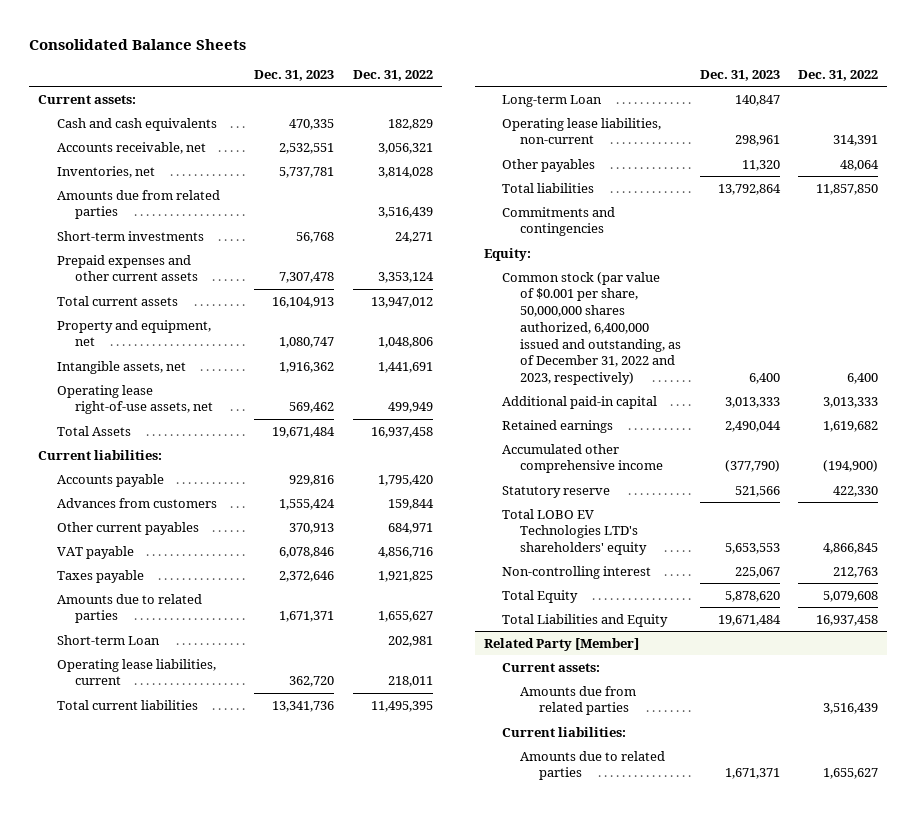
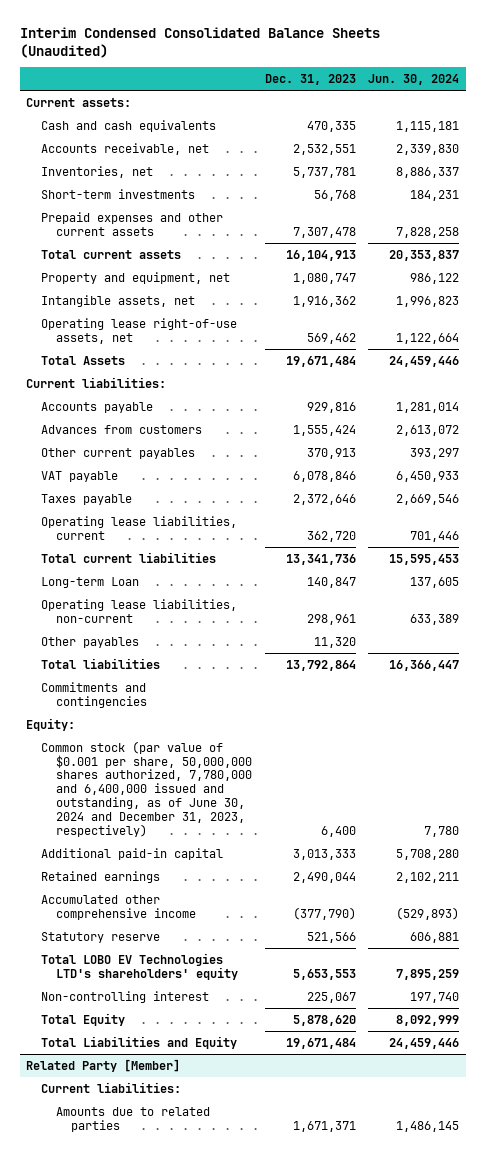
- Consolidated Balance Sheets
+ Interim Condensed Consolidated Balance Sheets (Unaudited)
- | Dec. 31, 2023 | Dec. 31, 2022
+ | Dec. 31, 2023 | Jun. 30, 2024
- Amounts due from related parties | | 3,516,439
- Amounts due to related parties | 1,671,371 | 1,655,627
- Short-term Loan | | 202,981
- Common stock (par value of $0.001 per share, 50,000,000 shares authorized, 6,400,000 issued and outstanding, as of December 31, 2022 and 2023, respectively) | 6,400 | 6,400
+ Common stock (par value of $0.001 per share, 50,000,000 shares authorized, 7,780,000 and 6,400,000 issued and outstanding, as of June 30, 2024 and December 31, 2023, respectively) | 6,400 | 7,780
@ Related Party [Member]
- Current assets:
- Amounts due from related parties | | 3,516,439

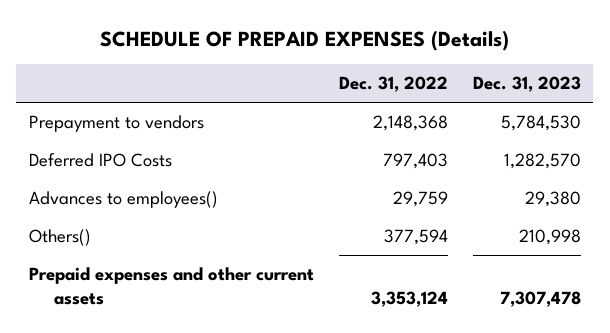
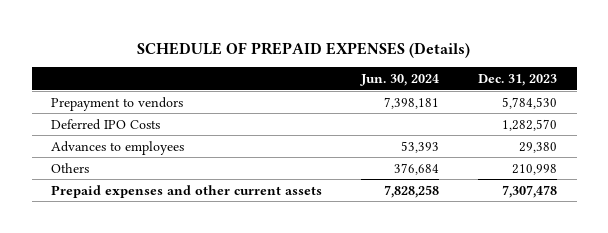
- | Dec. 31, 2022 | Dec. 31, 2023
+ | Jun. 30, 2024 | Dec. 31, 2023
- Advances to employees() | 29,759 | 29,380
- Others() | 377,594 | 210,998
+ Advances to employees | 53,393 | 29,380
+ Others | 376,684 | 210,998

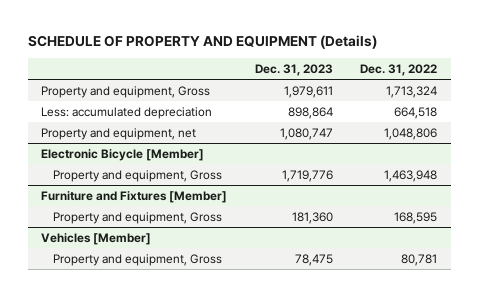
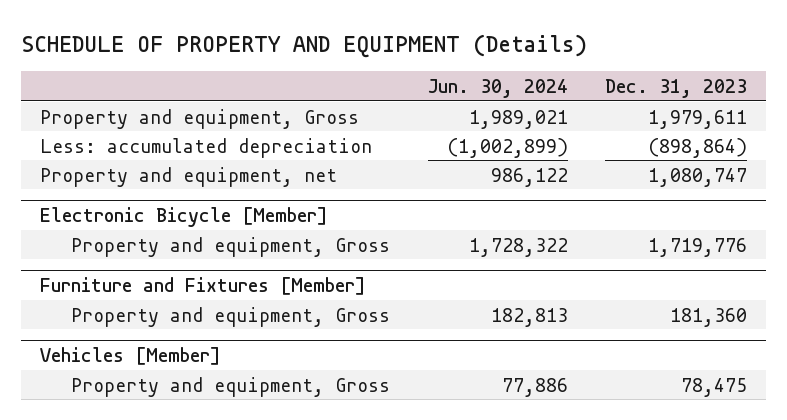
- | Dec. 31, 2023 | Dec. 31, 2022
+ | Jun. 30, 2024 | Dec. 31, 2023
- Less: accumulated depreciation | 898,864 | 664,518
+ Less: accumulated depreciation | (1,002,899) | (898,864)

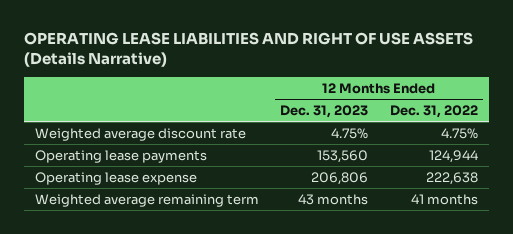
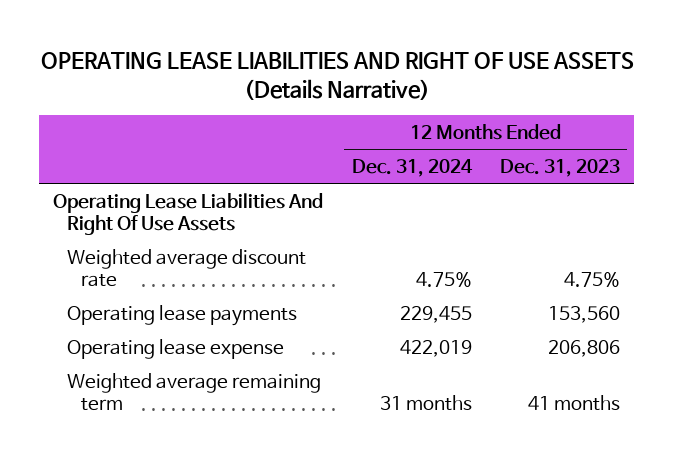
- | 12 Months Ended Dec. 31, 2023 | 12 Months Ended Dec. 31, 2022
+ | 12 Months Ended Dec. 31, 2024 | 12 Months Ended Dec. 31, 2023
+ Operating Lease Liabilities And Right Of Use Assets
- Weighted average remaining term | 43 months | 41 months
+ Weighted average remaining term | 31 months | 41 months

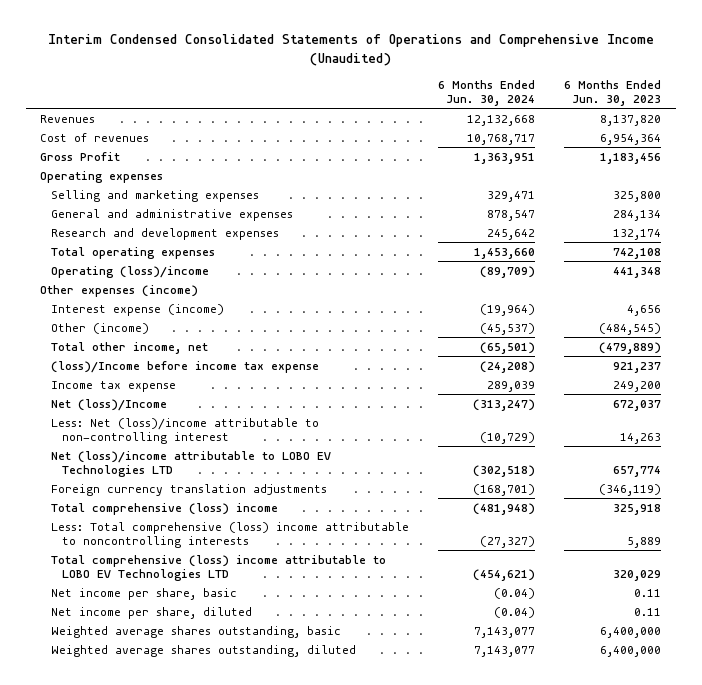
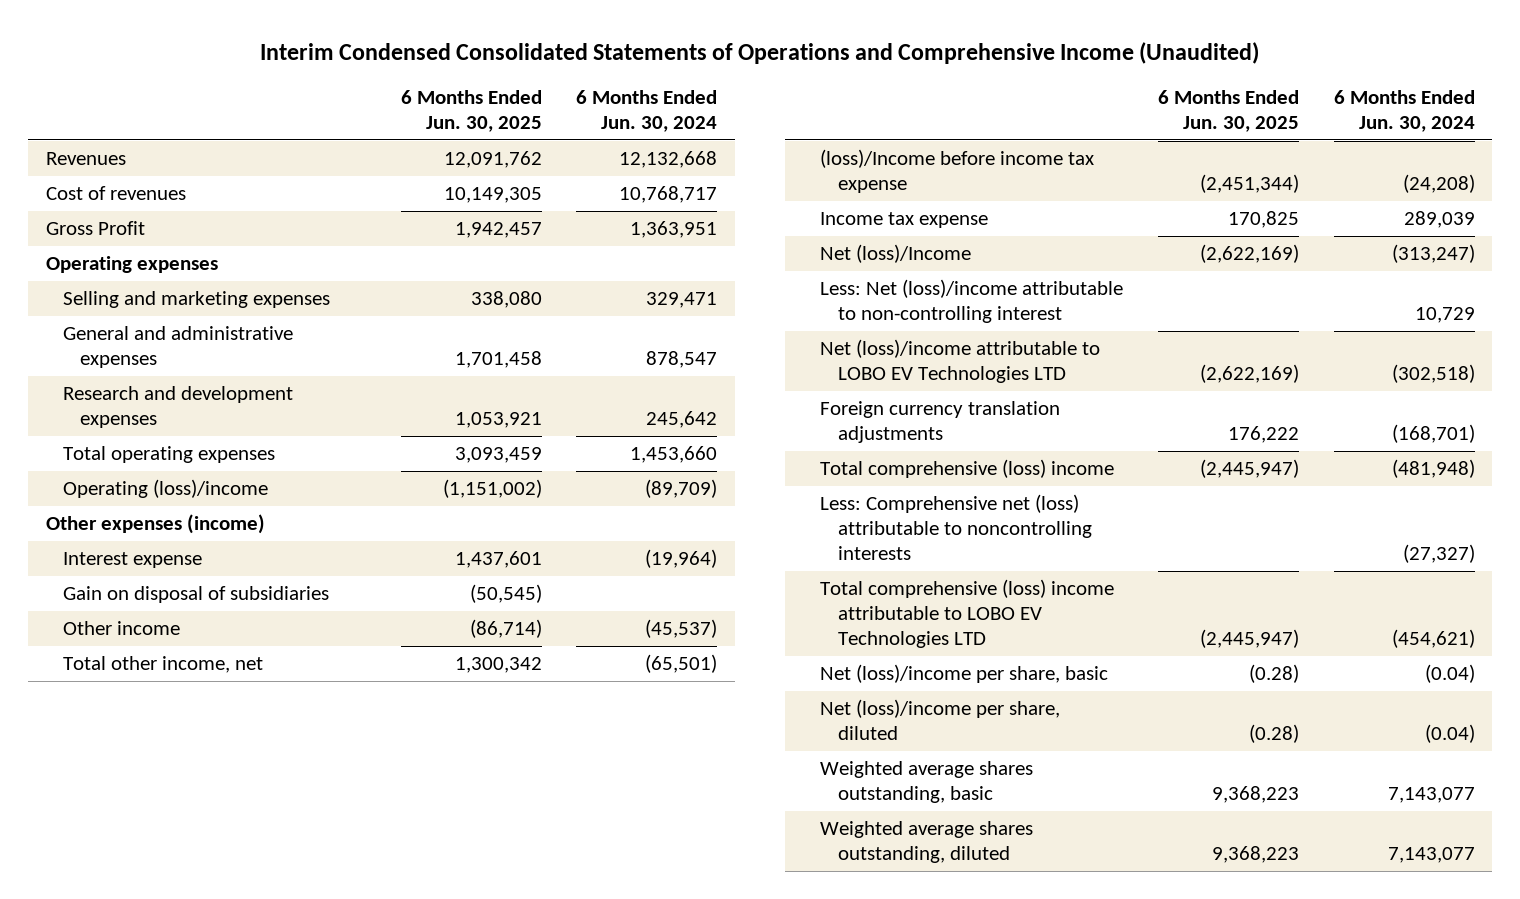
- | 6 Months Ended Jun. 30, 2024 | 6 Months Ended Jun. 30, 2023
+ | 6 Months Ended Jun. 30, 2025 | 6 Months Ended Jun. 30, 2024
- Interest expense (income) | (19,964) | 4,656
- Other (income) | (45,537) | (484,545)
+ Interest expense | 1,437,601 | (19,964)
+ Gain on disposal of subsidiaries | (50,545) |
+ Other income | (86,714) | (45,537)
- Less: Net (loss)/income attributable to non-controlling interest | (10,729) | 14,263
+ Less: Net (loss)/income attributable to non-controlling interest | | 10,729
- Less: Total comprehensive (loss) income attributable to noncontrolling interests | (27,327) | 5,889
+ Less: Comprehensive net (loss) attributable to noncontrolling interests | | (27,327)
- Net income per share, basic | (0.04) | 0.11
- Net income per share, diluted | (0.04) | 0.11
+ Net (loss)/income per share, basic | (0.28) | (0.04)
+ Net (loss)/income per share, diluted | (0.28) | (0.04)

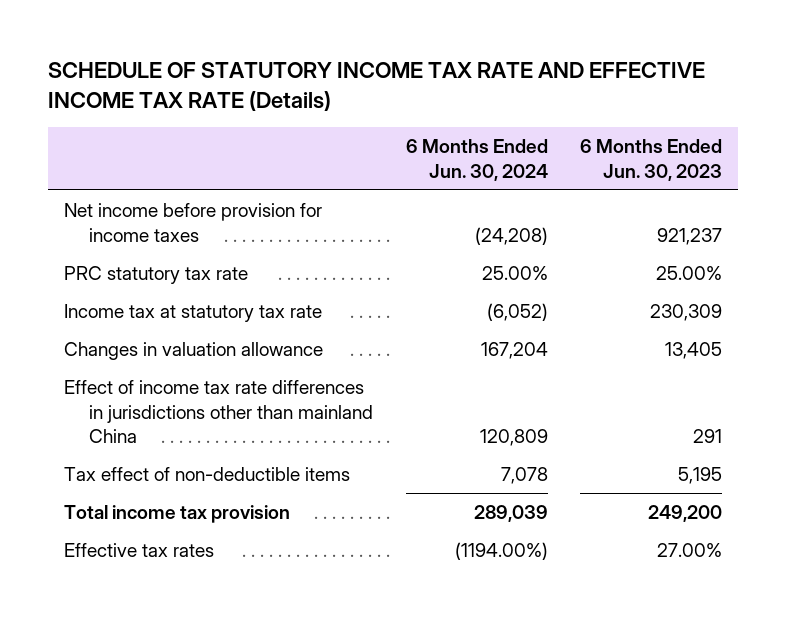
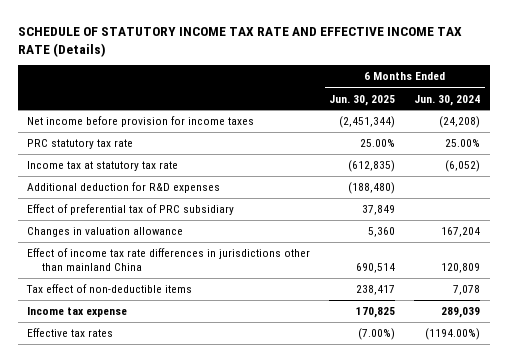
- | 6 Months Ended Jun. 30, 2024 | 6 Months Ended Jun. 30, 2023
+ | 6 Months Ended Jun. 30, 2025 | 6 Months Ended Jun. 30, 2024
+ Additional deduction for R&D expenses | (188,480) |
+ Effect of preferential tax of PRC subsidiary | 37,849 |
- Total income tax provision | 289,039 | 249,200
+ Income tax expense | 170,825 | 289,039

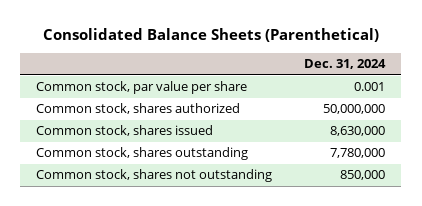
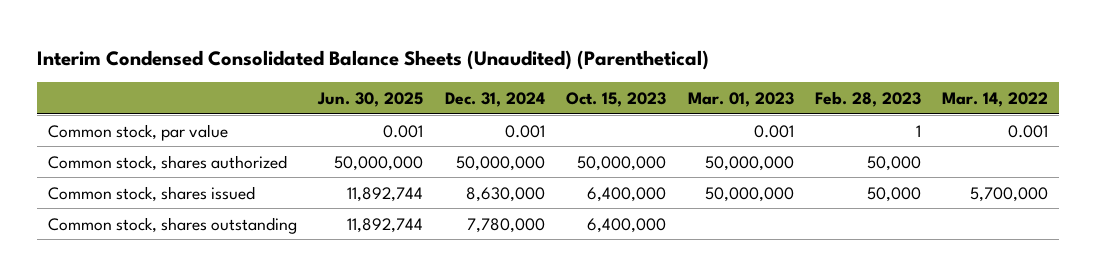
- Consolidated Balance Sheets (Parenthetical)
+ Interim Condensed Consolidated Balance Sheets (Unaudited) (Parenthetical)
- | Dec. 31, 2024
+ | Jun. 30, 2025 | Dec. 31, 2024 | Oct. 15, 2023 | Mar. 01, 2023 | Feb. 28, 2023 | Mar. 14, 2022
- Common stock, par value per share | 0.001
+ Common stock, par value | 0.001 | 0.001 | | 0.001 | 1 | 0.001
- Common stock, shares not outstanding | 850,000

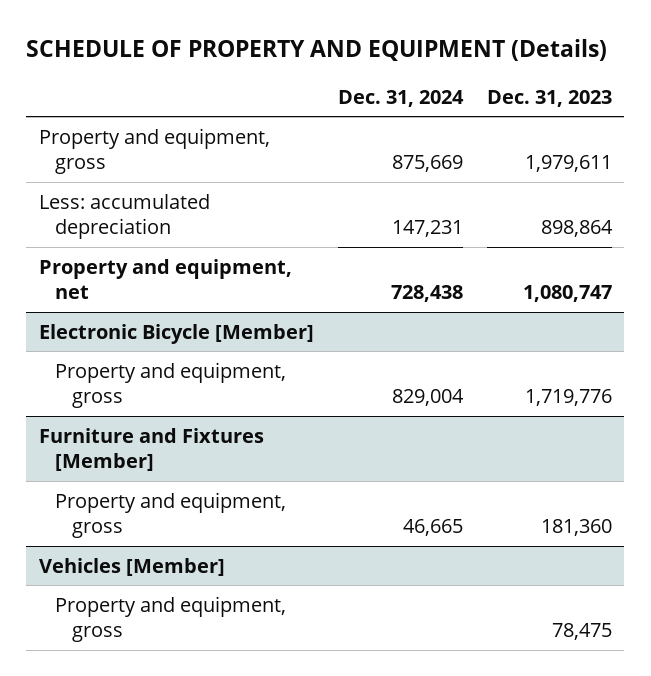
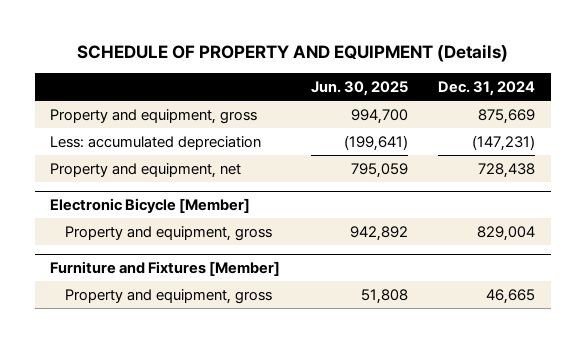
- | Dec. 31, 2024 | Dec. 31, 2023
+ | Jun. 30, 2025 | Dec. 31, 2024
- Less: accumulated depreciation | 147,231 | 898,864
+ Less: accumulated depreciation | (199,641) | (147,231)
- Vehicles [Member]
- Property and equipment, gross | | 78,475

